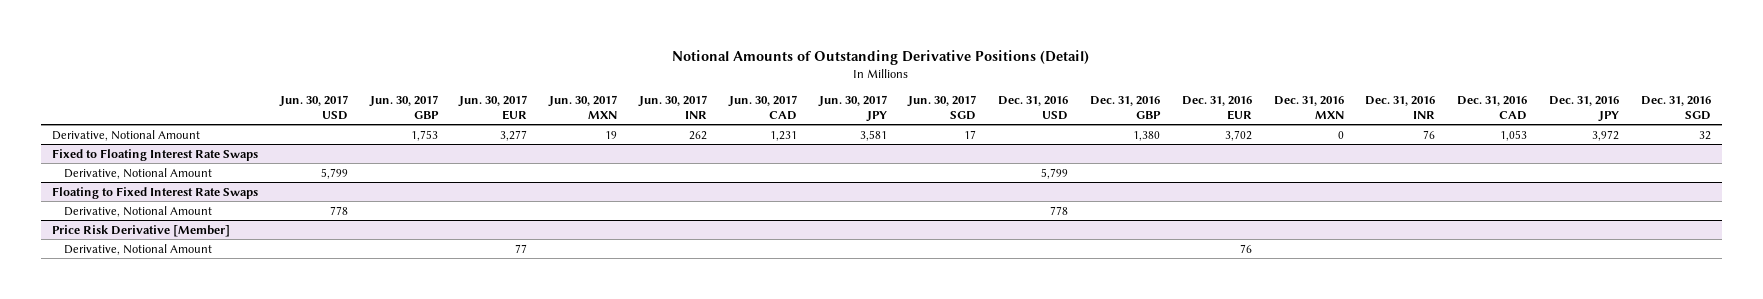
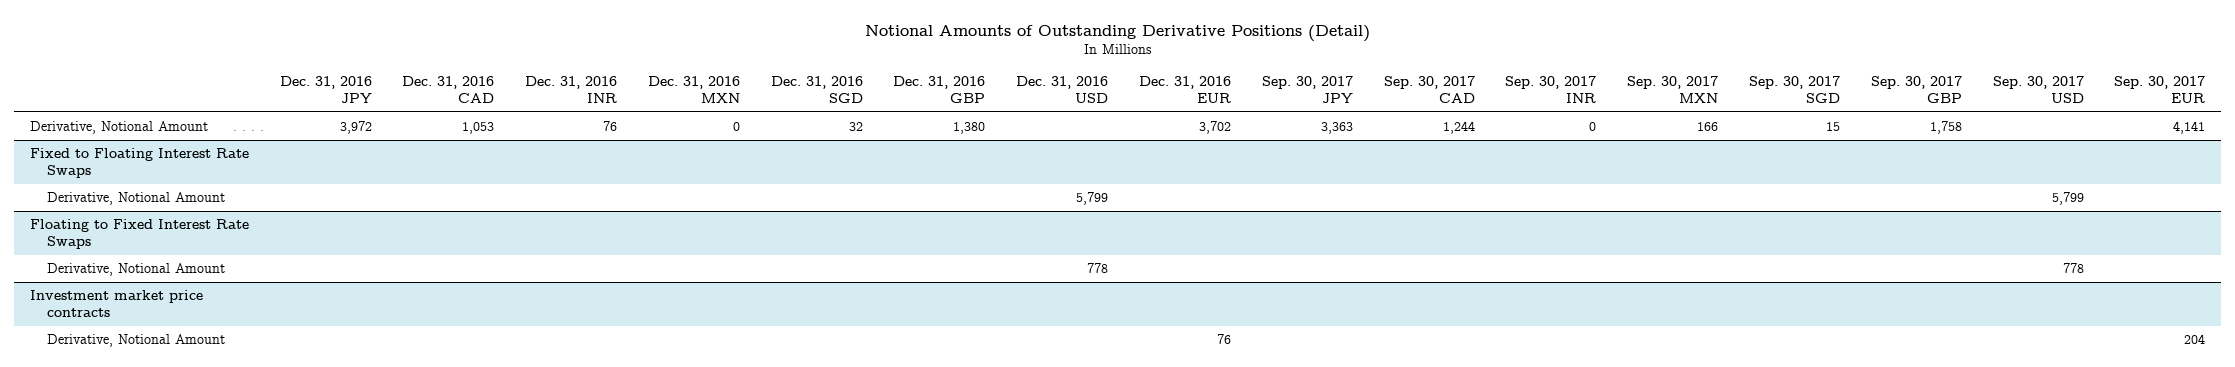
- | Jun. 30, 2017 USD | Jun. 30, 2017 GBP | Jun. 30, 2017 EUR | Jun. 30, 2017 MXN | Jun. 30, 2017 INR | Jun. 30, 2017 CAD | Jun. 30, 2017 JPY | Jun. 30, 2017 SGD | Dec. 31, 2016 USD | Dec. 31, 2016 GBP | Dec. 31, 2016 EUR | Dec. 31, 2016 MXN | Dec. 31, 2016 INR | Dec. 31, 2016 CAD | Dec. 31, 2016 JPY | Dec. 31, 2016 SGD
+ | Dec. 31, 2016 JPY | Dec. 31, 2016 CAD | Dec. 31, 2016 INR | Dec. 31, 2016 MXN | Dec. 31, 2016 SGD | Dec. 31, 2016 GBP | Dec. 31, 2016 USD | Dec. 31, 2016 EUR | Sep. 30, 2017 JPY | Sep. 30, 2017 CAD | Sep. 30, 2017 INR | Sep. 30, 2017 MXN | Sep. 30, 2017 SGD | Sep. 30, 2017 GBP | Sep. 30, 2017 USD | Sep. 30, 2017 EUR
- Price Risk Derivative [Member]
+ Investment market price contracts

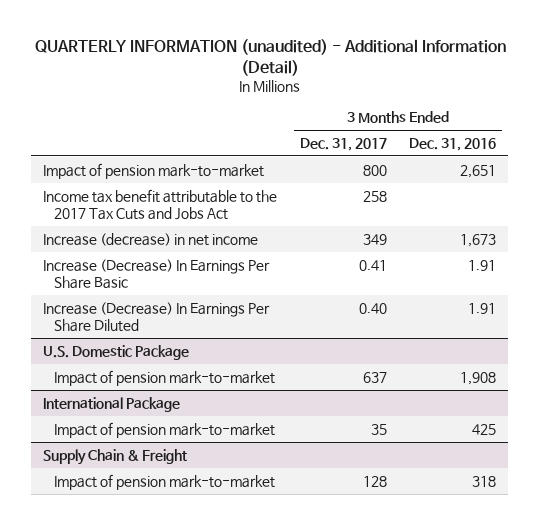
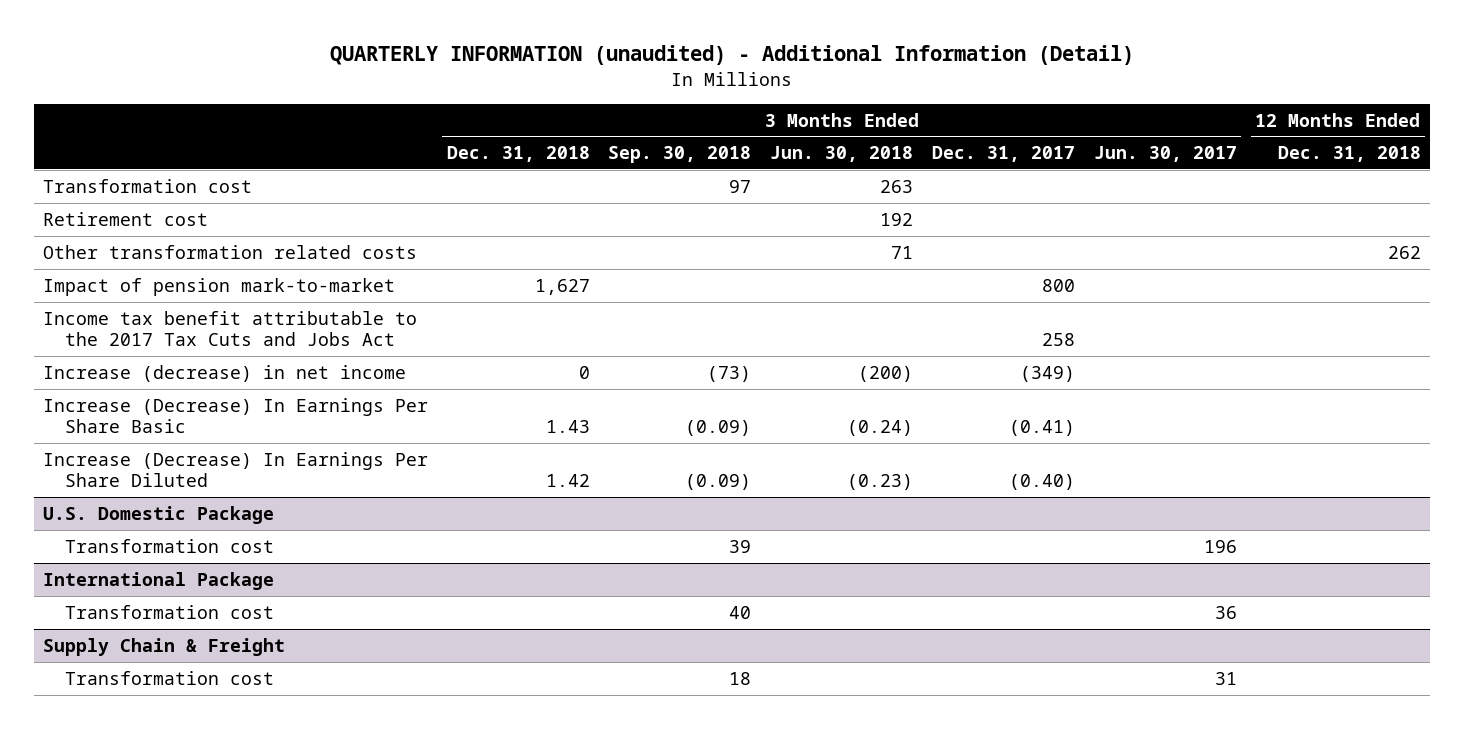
- | 3 Months Ended Dec. 31, 2017 | 3 Months Ended Dec. 31, 2016
+ | 3 Months Ended Dec. 31, 2018 | 3 Months Ended Sep. 30, 2018 | 3 Months Ended Jun. 30, 2018 | 3 Months Ended Dec. 31, 2017 | 3 Months Ended Jun. 30, 2017 | 12 Months Ended Dec. 31, 2018
+ Transformation cost | | 97 | 263 | | |
+ Retirement cost | | | 192 | | |
+ Other transformation related costs | | | 71 | | | 262
- Increase (decrease) in net income | 349 | 1,673
- Increase (Decrease) In Earnings Per Share Basic | 0.41 | 1.91
- Increase (Decrease) In Earnings Per Share Diluted | 0.40 | 1.91
+ Increase (decrease) in net income | 0 | (73) | (200) | (349) | |
+ Increase (Decrease) In Earnings Per Share Basic | 1.43 | (0.09) | (0.24) | (0.41) | |
+ Increase (Decrease) In Earnings Per Share Diluted | 1.42 | (0.09) | (0.23) | (0.40) | |
@ U.S. Domestic Package
- Impact of pension mark-to-market | 637 | 1,908
+ Transformation cost | | 39 | | | 196 |
@ International Package
- Impact of pension mark-to-market | 35 | 425
+ Transformation cost | | 40 | | | 36 |
@ Supply Chain & Freight
- Impact of pension mark-to-market | 128 | 318
+ Transformation cost | | 18 | | | 31 |

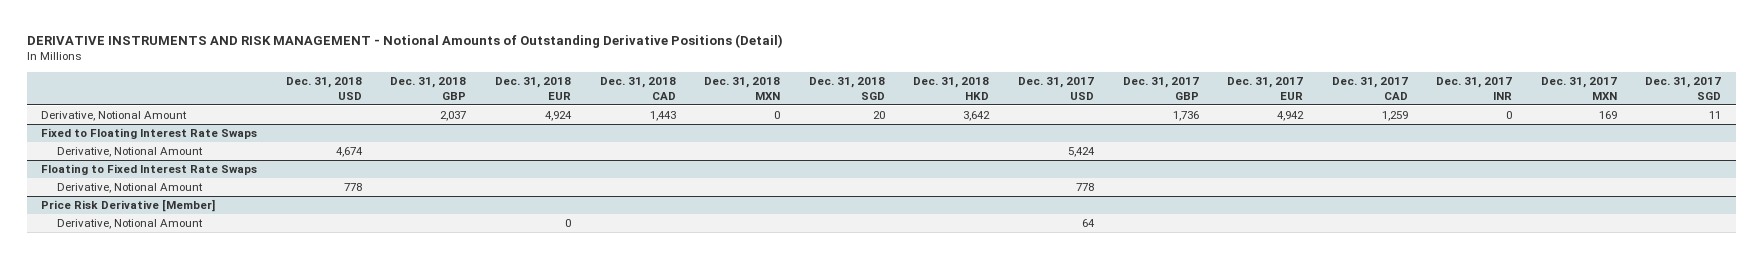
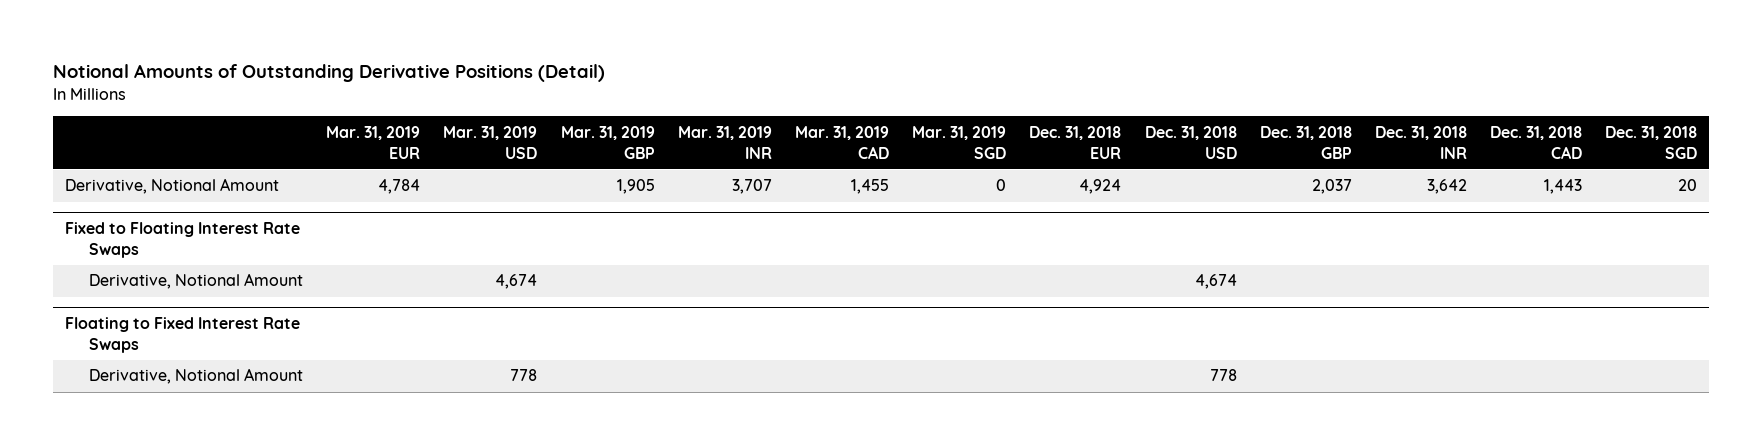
- DERIVATIVE INSTRUMENTS AND RISK MANAGEMENT - Notional Amounts of Outstanding Derivative Positions (Detail)
+ Notional Amounts of Outstanding Derivative Positions (Detail)
- | Dec. 31, 2018 USD | Dec. 31, 2018 GBP | Dec. 31, 2018 EUR | Dec. 31, 2018 CAD | Dec. 31, 2018 MXN | Dec. 31, 2018 SGD | Dec. 31, 2018 HKD | Dec. 31, 2017 USD | Dec. 31, 2017 GBP | Dec. 31, 2017 EUR | Dec. 31, 2017 CAD | Dec. 31, 2017 INR | Dec. 31, 2017 MXN | Dec. 31, 2017 SGD
+ | Mar. 31, 2019 EUR | Mar. 31, 2019 USD | Mar. 31, 2019 GBP | Mar. 31, 2019 INR | Mar. 31, 2019 CAD | Mar. 31, 2019 SGD | Dec. 31, 2018 EUR | Dec. 31, 2018 USD | Dec. 31, 2018 GBP | Dec. 31, 2018 INR | Dec. 31, 2018 CAD | Dec. 31, 2018 SGD
- Price Risk Derivative [Member]
- Derivative, Notional Amount | | | 0 | | | | | 64 | | | | | |

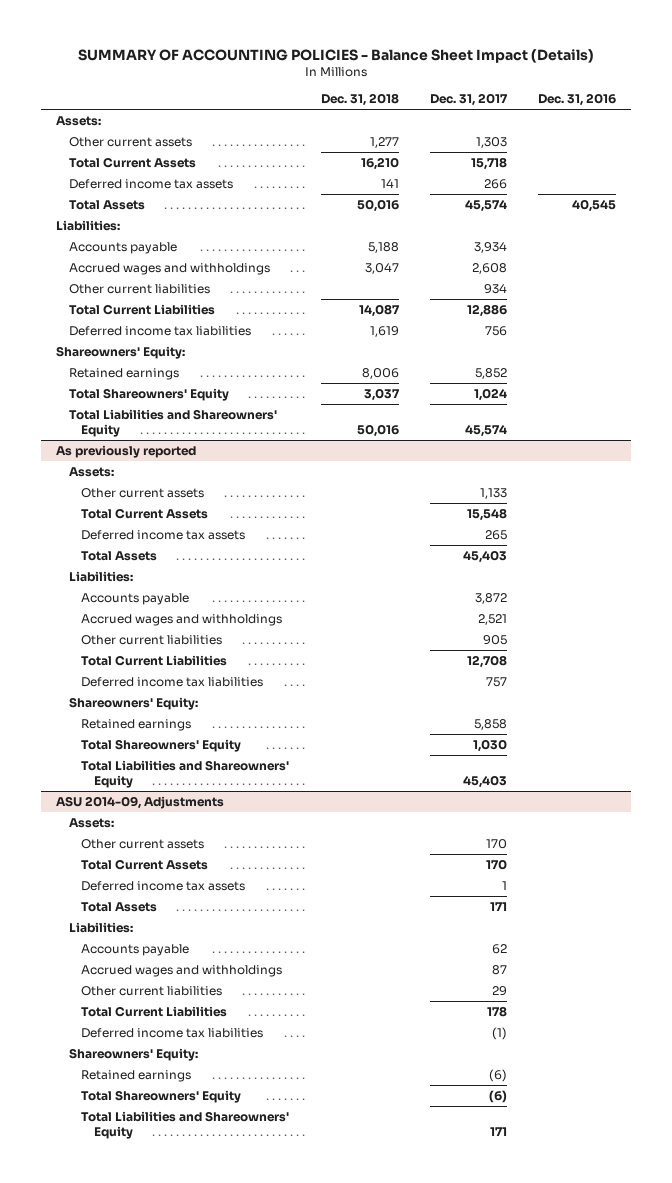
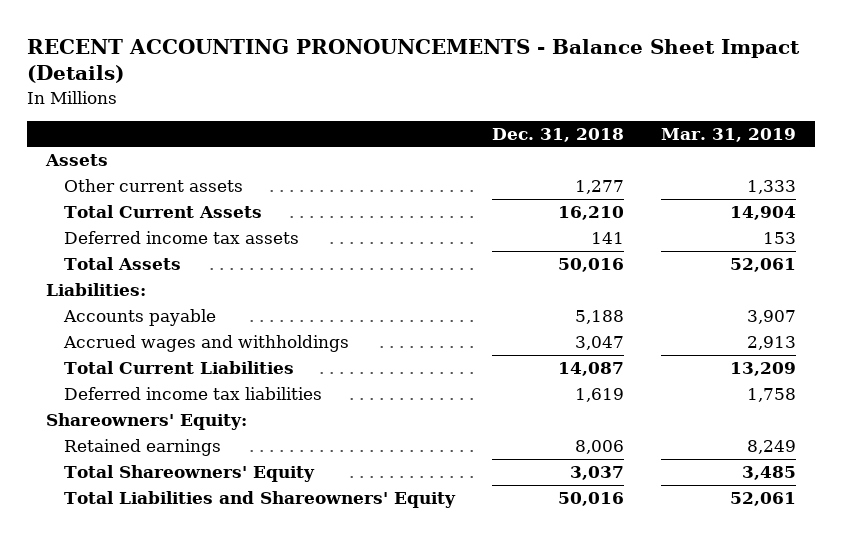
- SUMMARY OF ACCOUNTING POLICIES - Balance Sheet Impact (Details)
+ RECENT ACCOUNTING PRONOUNCEMENTS - Balance Sheet Impact (Details)
- | Dec. 31, 2018 | Dec. 31, 2017 | Dec. 31, 2016
+ | Dec. 31, 2018 | Mar. 31, 2019
- Assets:
+ Assets
- Other current liabilities | | 934 |
- As previously reported
- Assets:
- Other current assets | | 1,133 |
- Total Current Assets | | 15,548 |
- Deferred income tax assets | | 265 |
- Total Assets | | 45,403 |
- Liabilities:
- Accounts payable | | 3,872 |
- Accrued wages and withholdings | | 2,521 |
- Other current liabilities | | 905 |
- Total Current Liabilities | | 12,708 |
- Deferred income tax liabilities | | 757 |
- Shareowners' Equity:
- Retained earnings | | 5,858 |
- Total Shareowners' Equity | | 1,030 |
- Total Liabilities and Shareowners' Equity | | 45,403 |
- ASU 2014-09, Adjustments
- Assets:
- Other current assets | | 170 |
- Total Current Assets | | 170 |
- Deferred income tax assets | | 1 |
- Total Assets | | 171 |
- Liabilities:
- Accounts payable | | 62 |
- Accrued wages and withholdings | | 87 |
- Other current liabilities | | 29 |
- Total Current Liabilities | | 178 |
- Deferred income tax liabilities | | (1) |
- Shareowners' Equity:
- Retained earnings | | (6) |
- Total Shareowners' Equity | | (6) |
- Total Liabilities and Shareowners' Equity | | 171 |

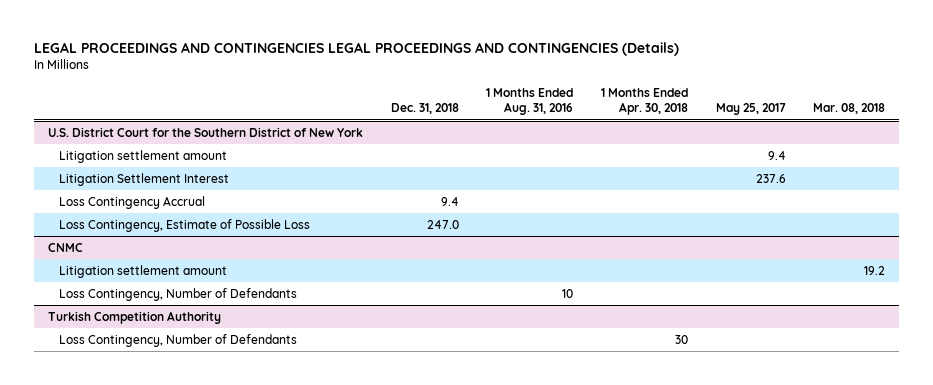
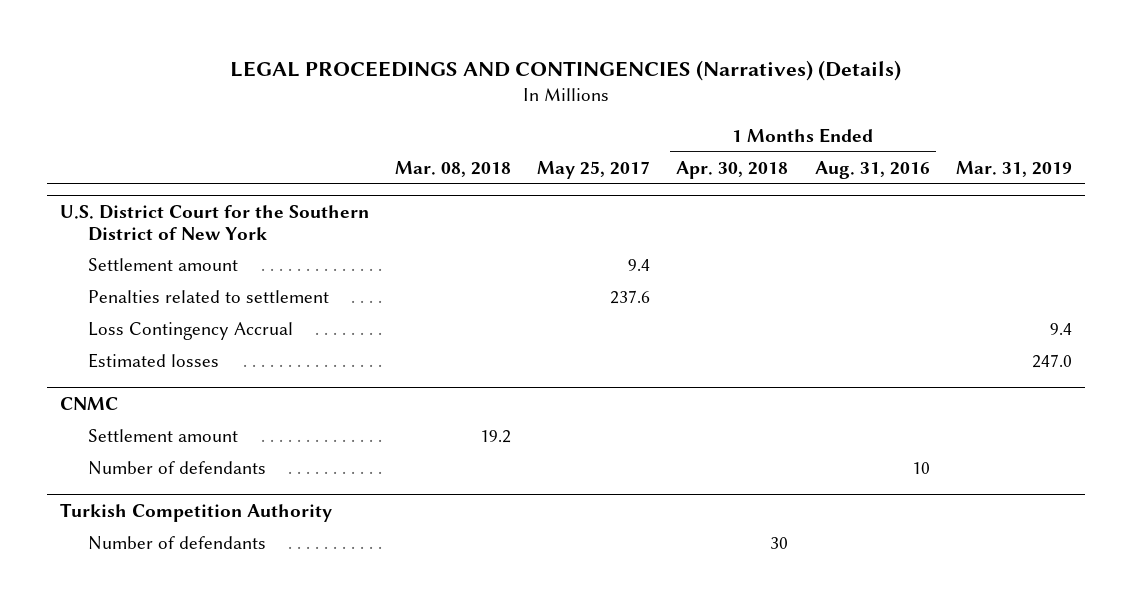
- LEGAL PROCEEDINGS AND CONTINGENCIES LEGAL PROCEEDINGS AND CONTINGENCIES (Details)
+ LEGAL PROCEEDINGS AND CONTINGENCIES (Narratives) (Details)
- | Dec. 31, 2018 | 1 Months Ended Aug. 31, 2016 | 1 Months Ended Apr. 30, 2018 | May 25, 2017 | Mar. 08, 2018
+ | Mar. 08, 2018 | May 25, 2017 | 1 Months Ended Apr. 30, 2018 | 1 Months Ended Aug. 31, 2016 | Mar. 31, 2019
@ U.S. District Court for the Southern District of New York
- Litigation settlement amount | | | | 9.4 |
- Litigation Settlement Interest | | | | 237.6 |
+ Settlement amount | | 9.4 | | |
+ Penalties related to settlement | | 237.6 | | |
- Loss Contingency, Estimate of Possible Loss | 247.0 | | | |
+ Estimated losses | | | | | 247.0
@ CNMC
- Litigation settlement amount | | | | | 19.2
- Loss Contingency, Number of Defendants | | 10 | | |
+ Settlement amount | 19.2 | | | |
+ Number of defendants | | | | 10 |
@ Turkish Competition Authority
- Loss Contingency, Number of Defendants | | | 30 | |
+ Number of defendants | | | 30 | |

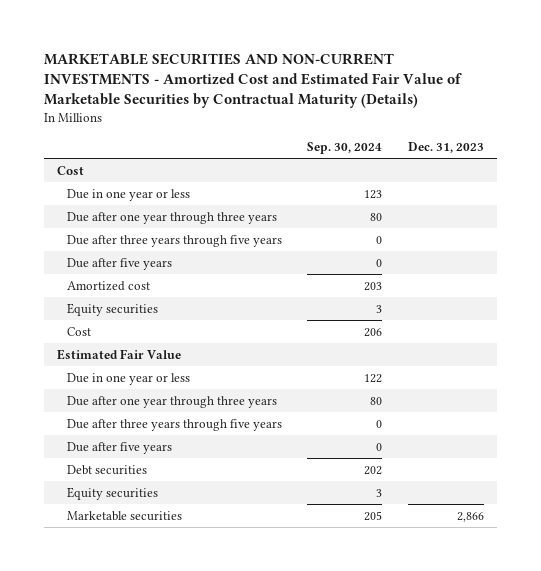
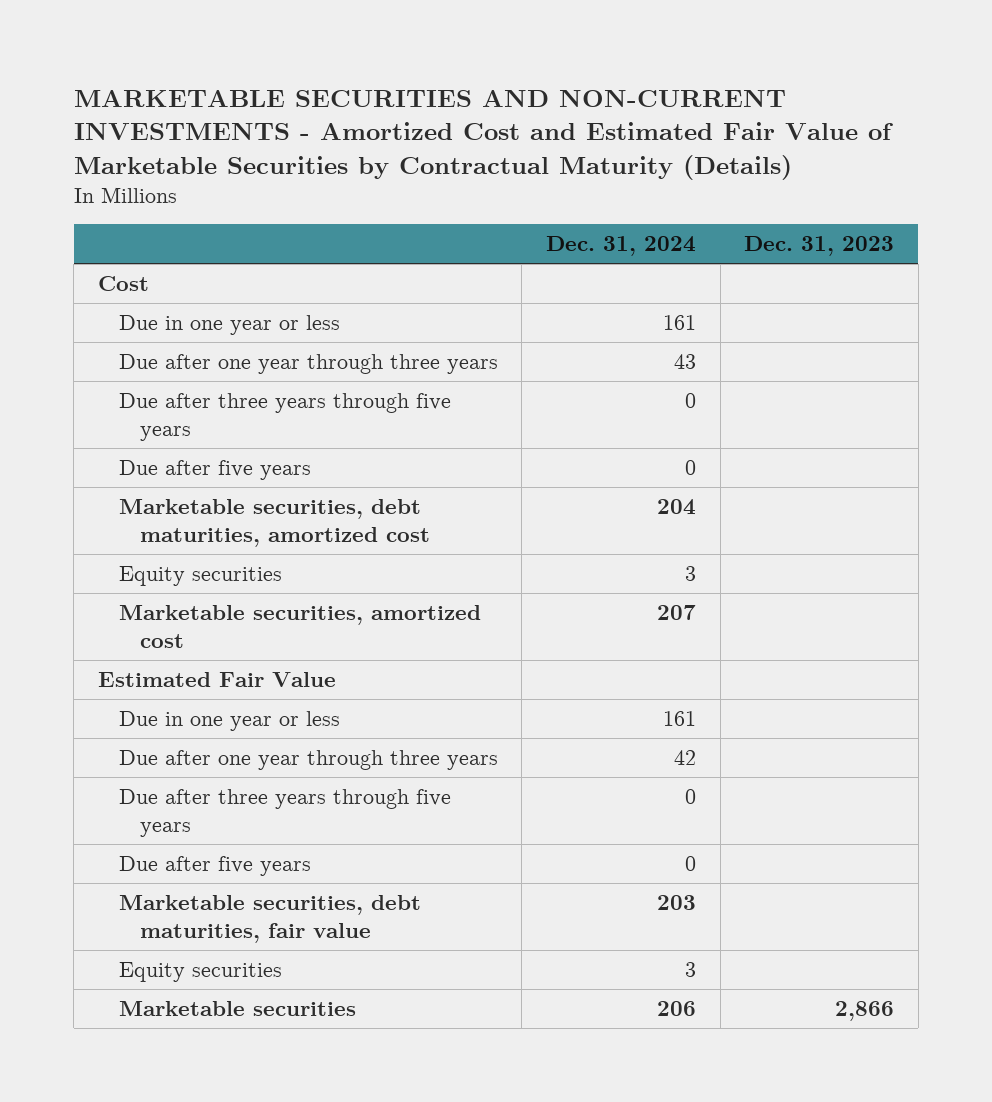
- | Sep. 30, 2024 | Dec. 31, 2023
+ | Dec. 31, 2024 | Dec. 31, 2023
- Amortized cost | 203 |
+ Marketable securities, debt maturities, amortized cost | 204 |
- Cost | 206 |
+ Marketable securities, amortized cost | 207 |
- Debt securities | 202 |
+ Marketable securities, debt maturities, fair value | 203 |

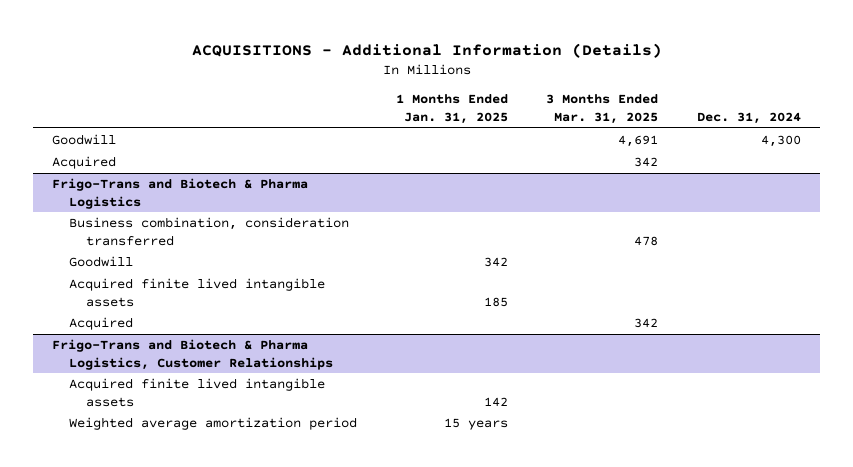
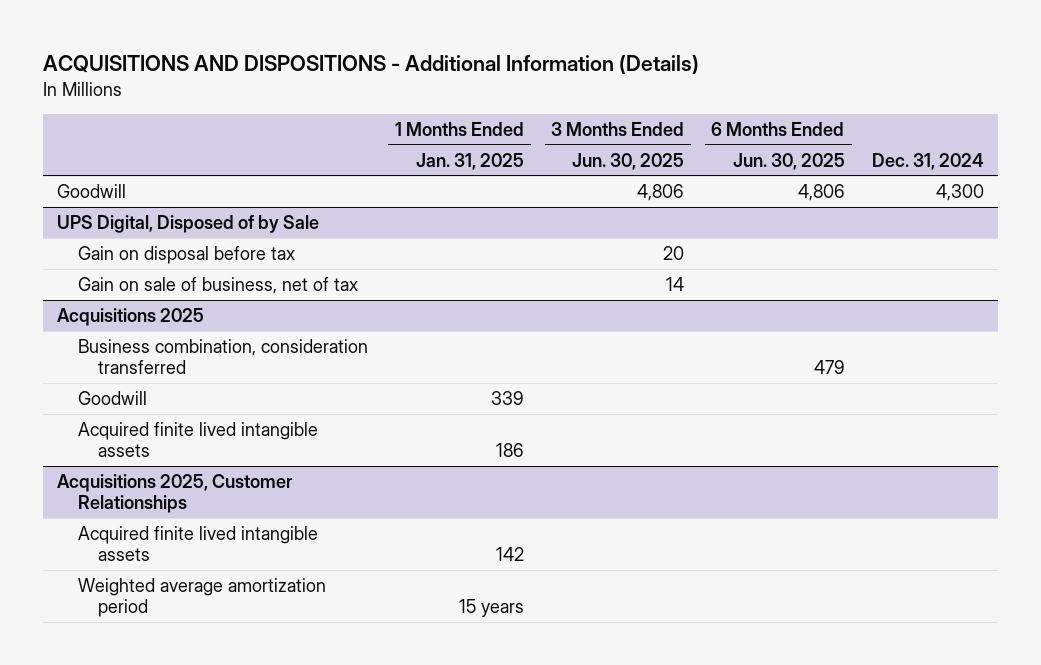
- ACQUISITIONS - Additional Information (Details)
+ ACQUISITIONS AND DISPOSITIONS - Additional Information (Details)
- | 1 Months Ended Jan. 31, 2025 | 3 Months Ended Mar. 31, 2025 | Dec. 31, 2024
+ | 1 Months Ended Jan. 31, 2025 | 3 Months Ended Jun. 30, 2025 | 6 Months Ended Jun. 30, 2025 | Dec. 31, 2024
- Acquired | | 342 |
- Frigo-Trans and Biotech & Pharma Logistics
- Business combination, consideration transferred | | 478 |
- Goodwill | 342 | |
- Acquired finite lived intangible assets | 185 | |
- Acquired | | 342 |
- Frigo-Trans and Biotech & Pharma Logistics, Customer Relationships
+ UPS Digital, Disposed of by Sale
+ Gain on disposal before tax | | 20 | |
+ Gain on sale of business, net of tax | | 14 | |
+ Acquisitions 2025
+ Business combination, consideration transferred | | | 479 |
+ Goodwill | 339 | | |
+ Acquired finite lived intangible assets | 186 | | |
+ Acquisitions 2025, Customer Relationships

